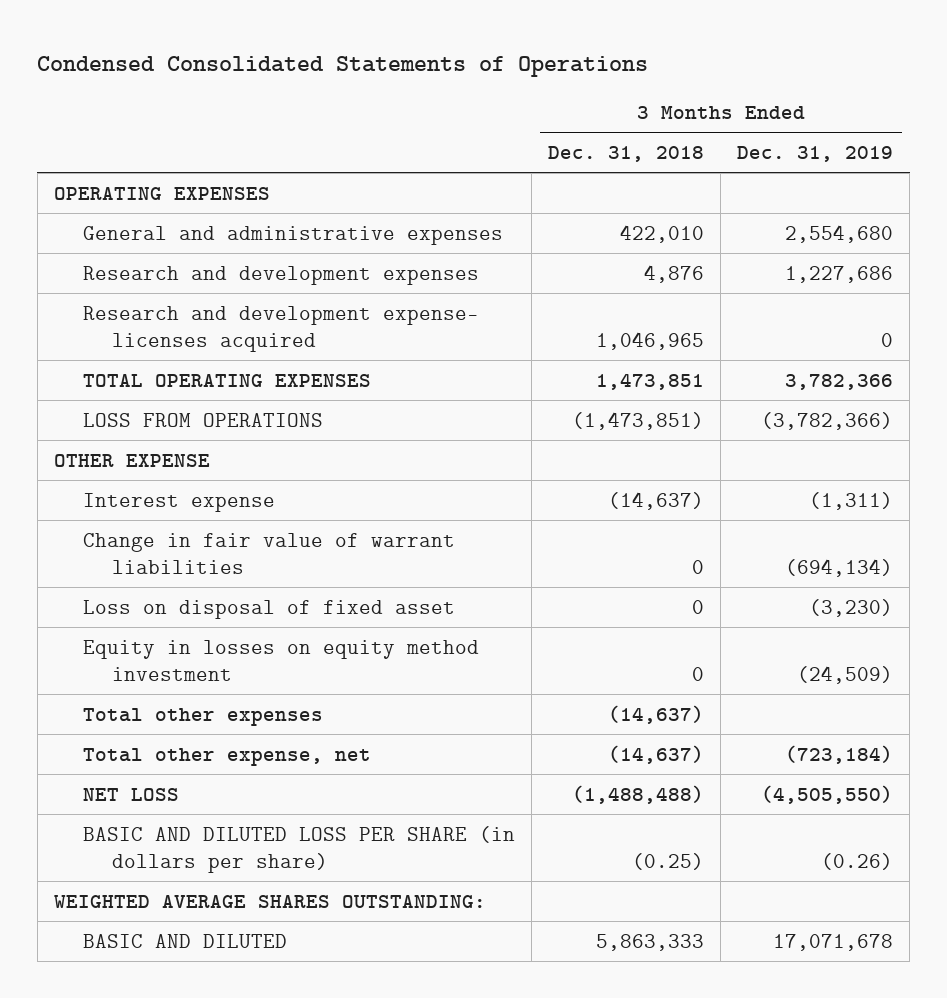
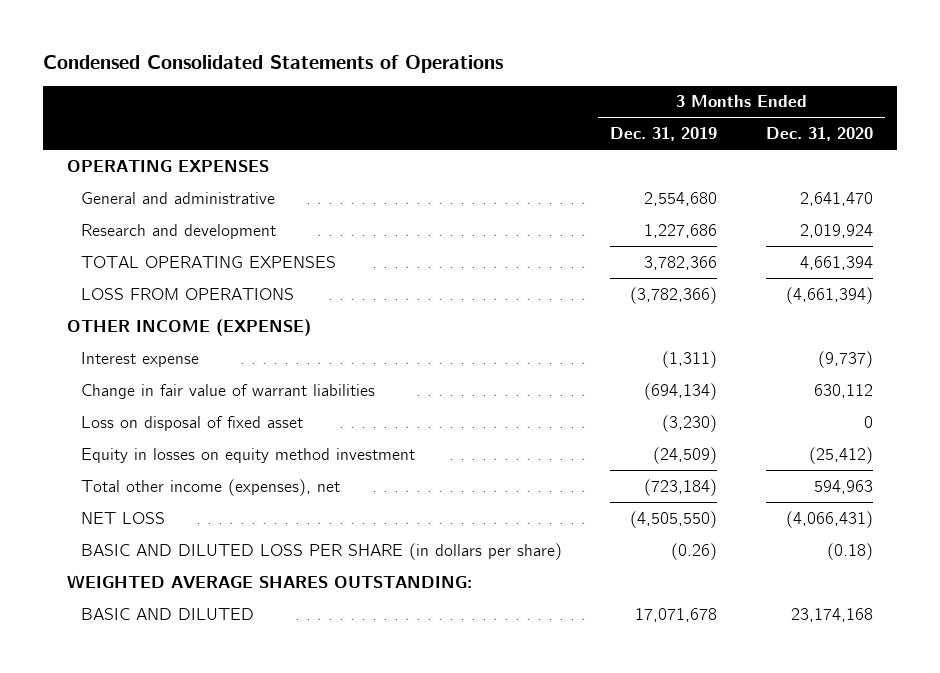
- | 3 Months Ended Dec. 31, 2018 | 3 Months Ended Dec. 31, 2019
+ | 3 Months Ended Dec. 31, 2019 | 3 Months Ended Dec. 31, 2020
- General and administrative expenses | 422,010 | 2,554,680
- Research and development expenses | 4,876 | 1,227,686
- Research and development expense- licenses acquired | 1,046,965 | 0
+ General and administrative | 2,554,680 | 2,641,470
+ Research and development | 1,227,686 | 2,019,924
- OTHER EXPENSE
+ OTHER INCOME (EXPENSE)
- Total other expenses | (14,637) |
- Total other expense, net | (14,637) | (723,184)
+ Total other income (expenses), net | (723,184) | 594,963

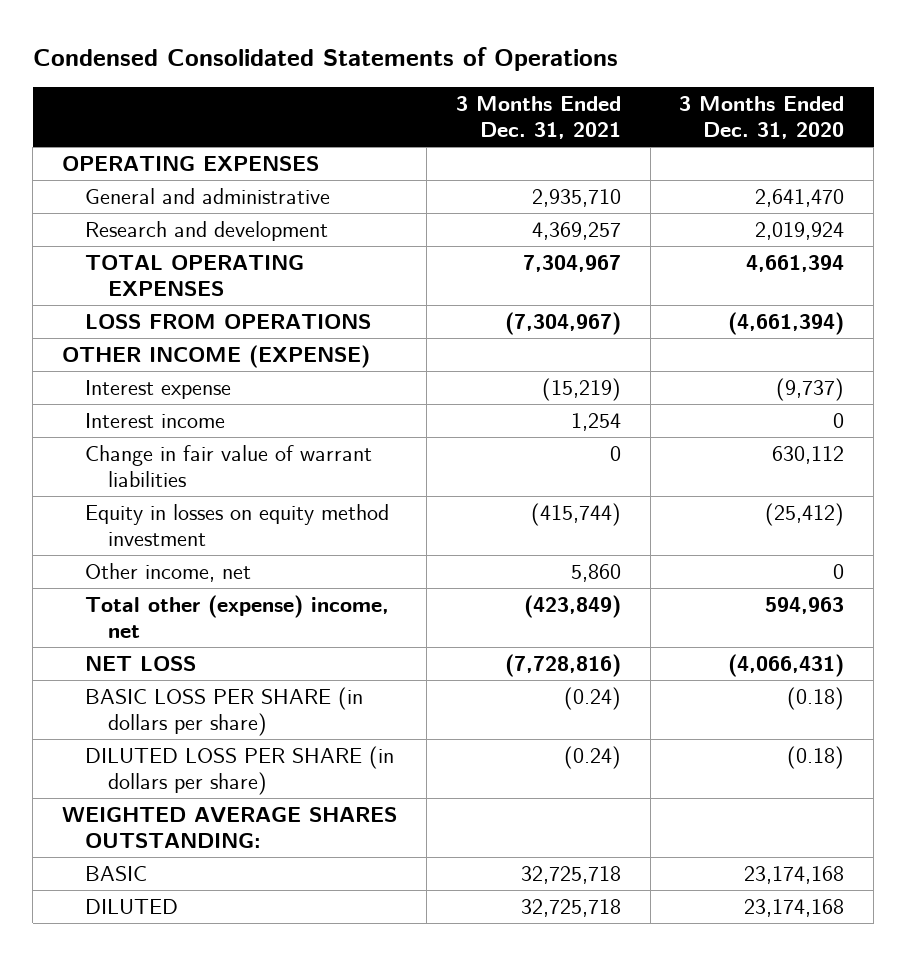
- | 3 Months Ended Dec. 31, 2019 | 3 Months Ended Dec. 31, 2020
+ | 3 Months Ended Dec. 31, 2021 | 3 Months Ended Dec. 31, 2020
+ Interest income | 1,254 | 0
- Loss on disposal of fixed asset | (3,230) | 0
- Total other income (expenses), net | (723,184) | 594,963
+ Other income, net | 5,860 | 0
+ Total other (expense) income, net | (423,849) | 594,963
- BASIC AND DILUTED LOSS PER SHARE (in dollars per share) | (0.26) | (0.18)
+ BASIC LOSS PER SHARE (in dollars per share) | (0.24) | (0.18)
+ DILUTED LOSS PER SHARE (in dollars per share) | (0.24) | (0.18)
- BASIC AND DILUTED | 17,071,678 | 23,174,168
+ BASIC | 32,725,718 | 23,174,168
+ DILUTED | 32,725,718 | 23,174,168

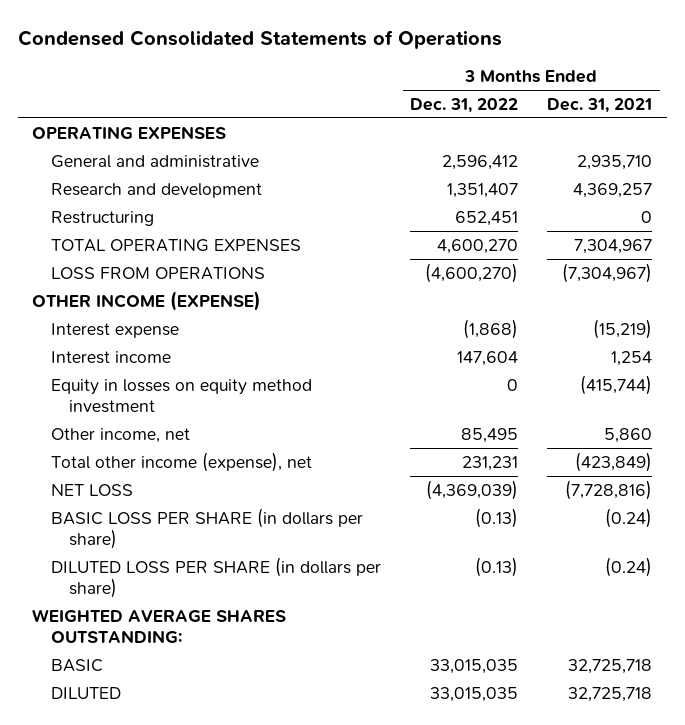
- | 3 Months Ended Dec. 31, 2021 | 3 Months Ended Dec. 31, 2020
+ | 3 Months Ended Dec. 31, 2022 | 3 Months Ended Dec. 31, 2021
+ Restructuring | 652,451 | 0
- Change in fair value of warrant liabilities | 0 | 630,112
- Total other (expense) income, net | (423,849) | 594,963
+ Total other income (expense), net | 231,231 | (423,849)

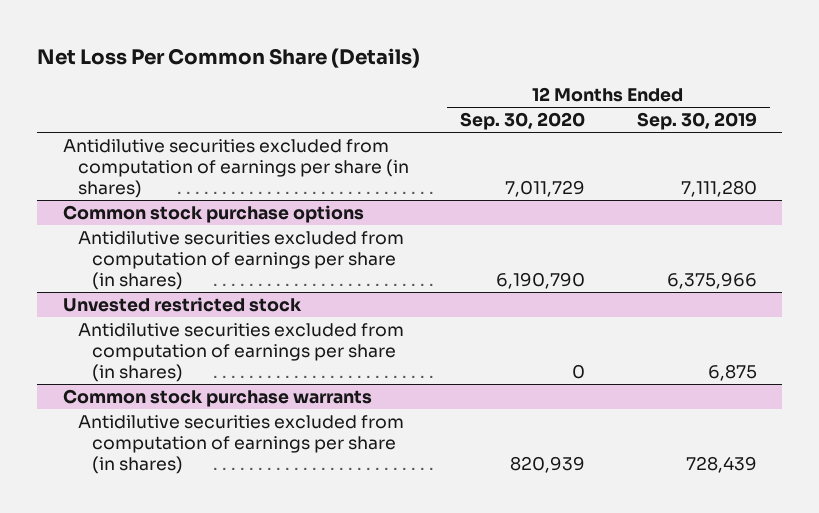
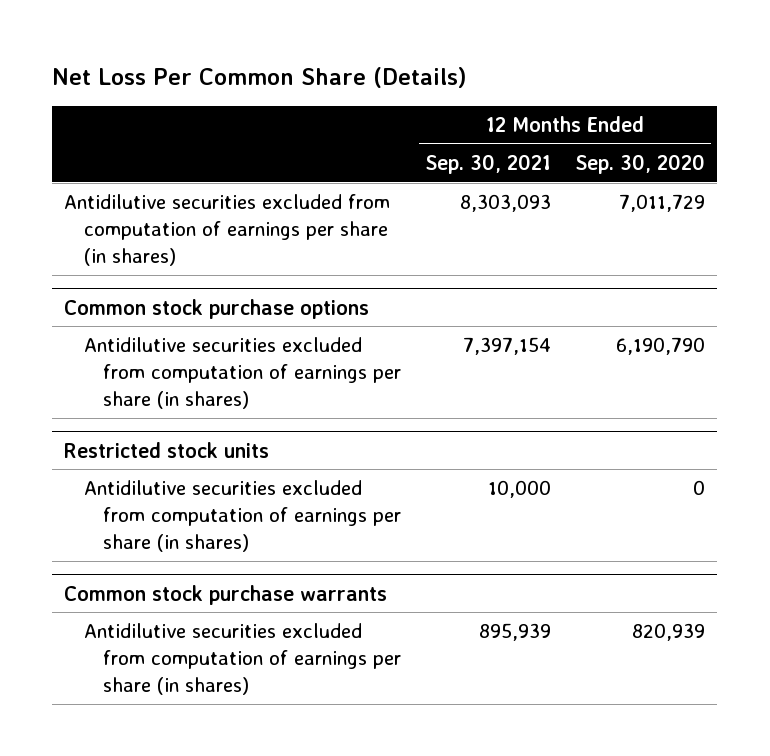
- | 12 Months Ended Sep. 30, 2020 | 12 Months Ended Sep. 30, 2019
+ | 12 Months Ended Sep. 30, 2021 | 12 Months Ended Sep. 30, 2020
- Unvested restricted stock
+ Restricted stock units

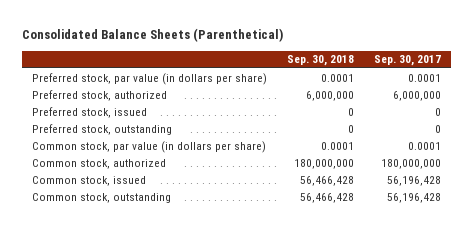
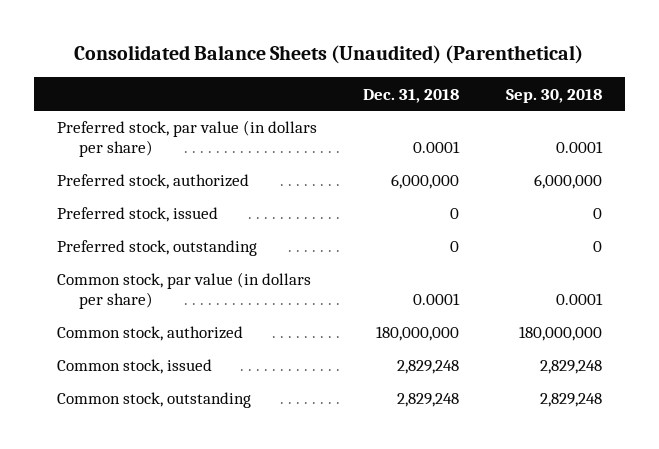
- Consolidated Balance Sheets (Parenthetical)
+ Consolidated Balance Sheets (Unaudited) (Parenthetical)
- | Sep. 30, 2018 | Sep. 30, 2017
+ | Dec. 31, 2018 | Sep. 30, 2018
- Common stock, issued | 56,466,428 | 56,196,428
- Common stock, outstanding | 56,466,428 | 56,196,428
+ Common stock, issued | 2,829,248 | 2,829,248
+ Common stock, outstanding | 2,829,248 | 2,829,248

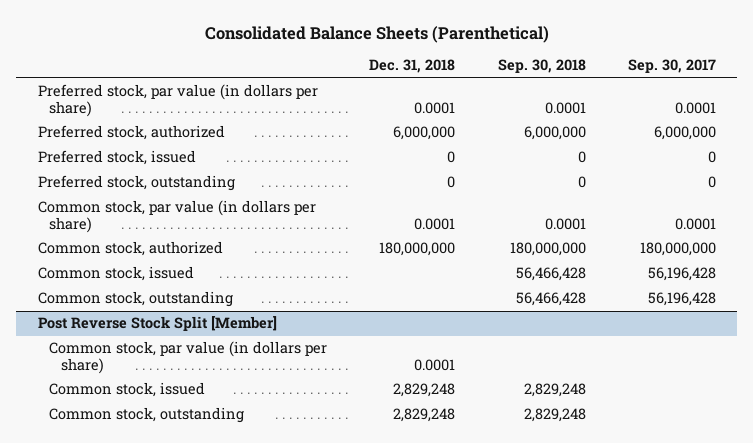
- Consolidated Balance Sheets (Unaudited) (Parenthetical)
+ Consolidated Balance Sheets (Parenthetical)
- | Dec. 31, 2018 | Sep. 30, 2018
+ | Dec. 31, 2018 | Sep. 30, 2018 | Sep. 30, 2017
+ Common stock, issued | | 56,466,428 | 56,196,428
+ Common stock, outstanding | | 56,466,428 | 56,196,428
+ Post Reverse Stock Split [Member]
+ Common stock, par value (in dollars per share) | 0.0001 | |

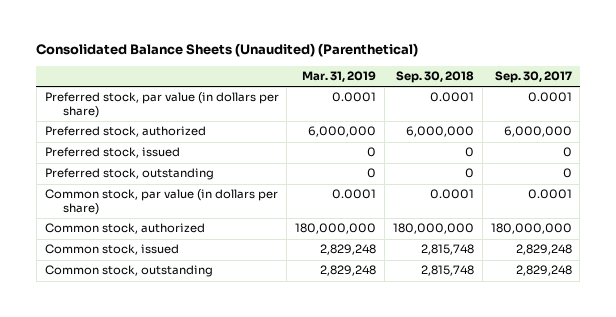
- Consolidated Balance Sheets (Parenthetical)
+ Consolidated Balance Sheets (Unaudited) (Parenthetical)
- | Dec. 31, 2018 | Sep. 30, 2018 | Sep. 30, 2017
+ | Mar. 31, 2019 | Sep. 30, 2018 | Sep. 30, 2017
- Common stock, issued | | 56,466,428 | 56,196,428
- Common stock, outstanding | | 56,466,428 | 56,196,428
- Post Reverse Stock Split [Member]
- Common stock, par value (in dollars per share) | 0.0001 | |
- Common stock, issued | 2,829,248 | 2,829,248 |
- Common stock, outstanding | 2,829,248 | 2,829,248 |
+ Common stock, issued | 2,829,248 | 2,815,748 | 2,829,248
+ Common stock, outstanding | 2,829,248 | 2,815,748 | 2,829,248

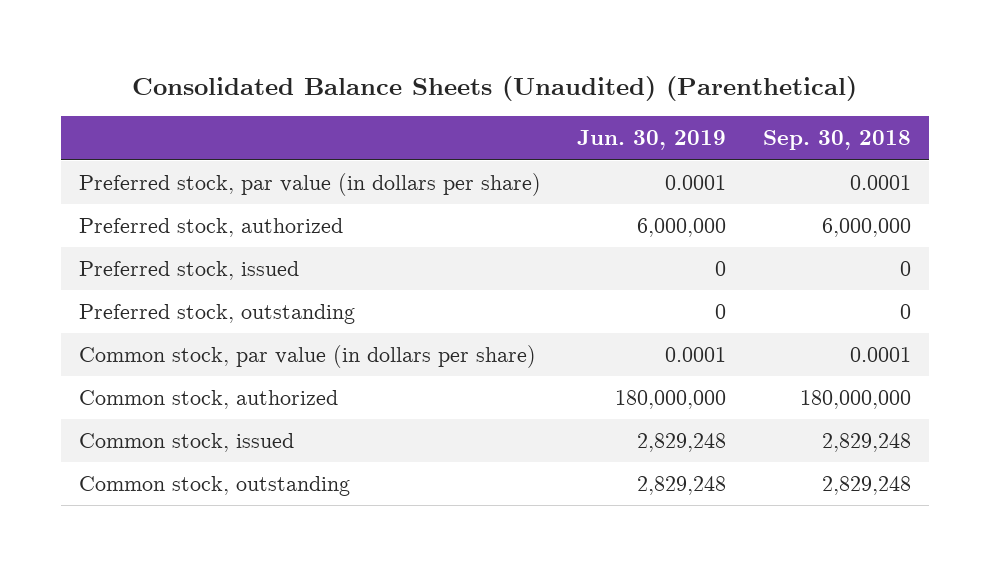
- | Mar. 31, 2019 | Sep. 30, 2018 | Sep. 30, 2017
+ | Jun. 30, 2019 | Sep. 30, 2018
- Common stock, issued | 2,829,248 | 2,815,748 | 2,829,248
- Common stock, outstanding | 2,829,248 | 2,815,748 | 2,829,248
+ Common stock, issued | 2,829,248 | 2,829,248
+ Common stock, outstanding | 2,829,248 | 2,829,248

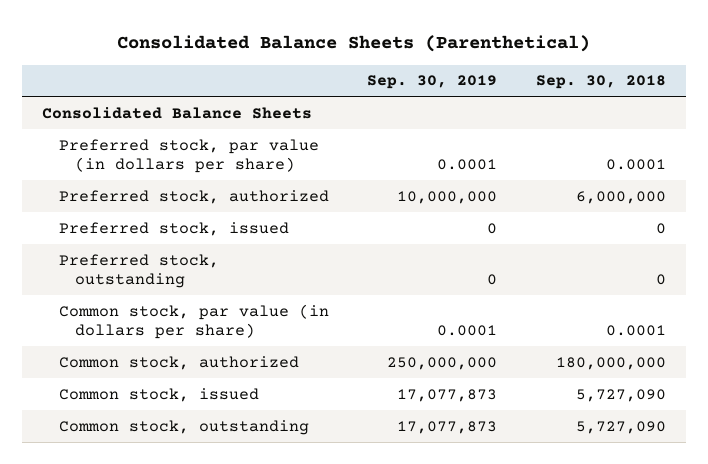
- Consolidated Balance Sheets (Unaudited) (Parenthetical)
+ Consolidated Balance Sheets (Parenthetical)
- | Jun. 30, 2019 | Sep. 30, 2018
+ | Sep. 30, 2019 | Sep. 30, 2018
+ Consolidated Balance Sheets
- Common stock, issued | 2,829,248 | 2,829,248
- Common stock, outstanding | 2,829,248 | 2,829,248
+ Common stock, issued | 17,077,873 | 5,727,090
+ Common stock, outstanding | 17,077,873 | 5,727,090

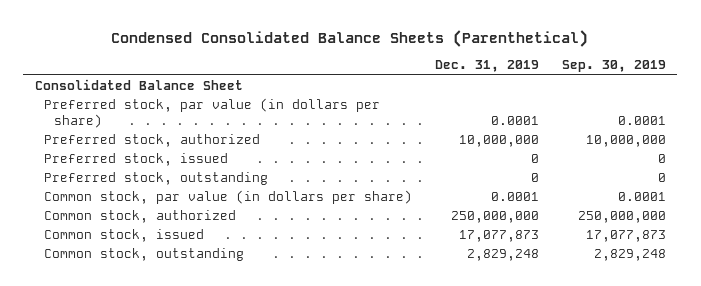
- Consolidated Balance Sheets (Parenthetical)
+ Condensed Consolidated Balance Sheets (Parenthetical)
- | Sep. 30, 2019 | Sep. 30, 2018
+ | Dec. 31, 2019 | Sep. 30, 2019
- Consolidated Balance Sheets
+ Consolidated Balance Sheet
- Common stock, outstanding | 17,077,873 | 5,727,090
+ Common stock, outstanding | 2,829,248 | 2,829,248

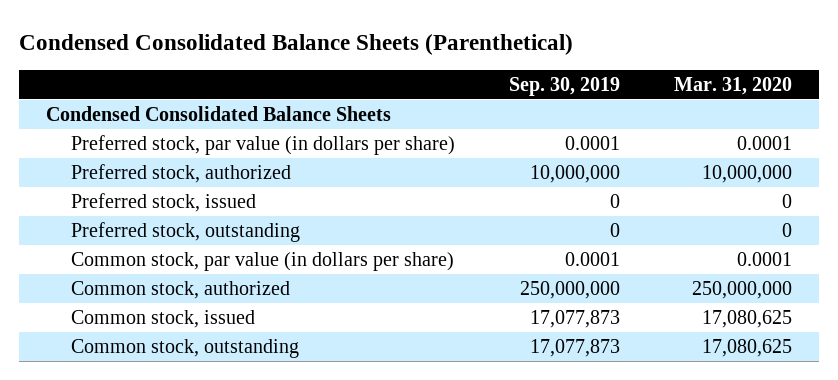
- | Dec. 31, 2019 | Sep. 30, 2019
+ | Sep. 30, 2019 | Mar. 31, 2020
- Consolidated Balance Sheet
+ Condensed Consolidated Balance Sheets
- Common stock, outstanding | 2,829,248 | 2,829,248
+ Common stock, outstanding | 17,077,873 | 17,080,625

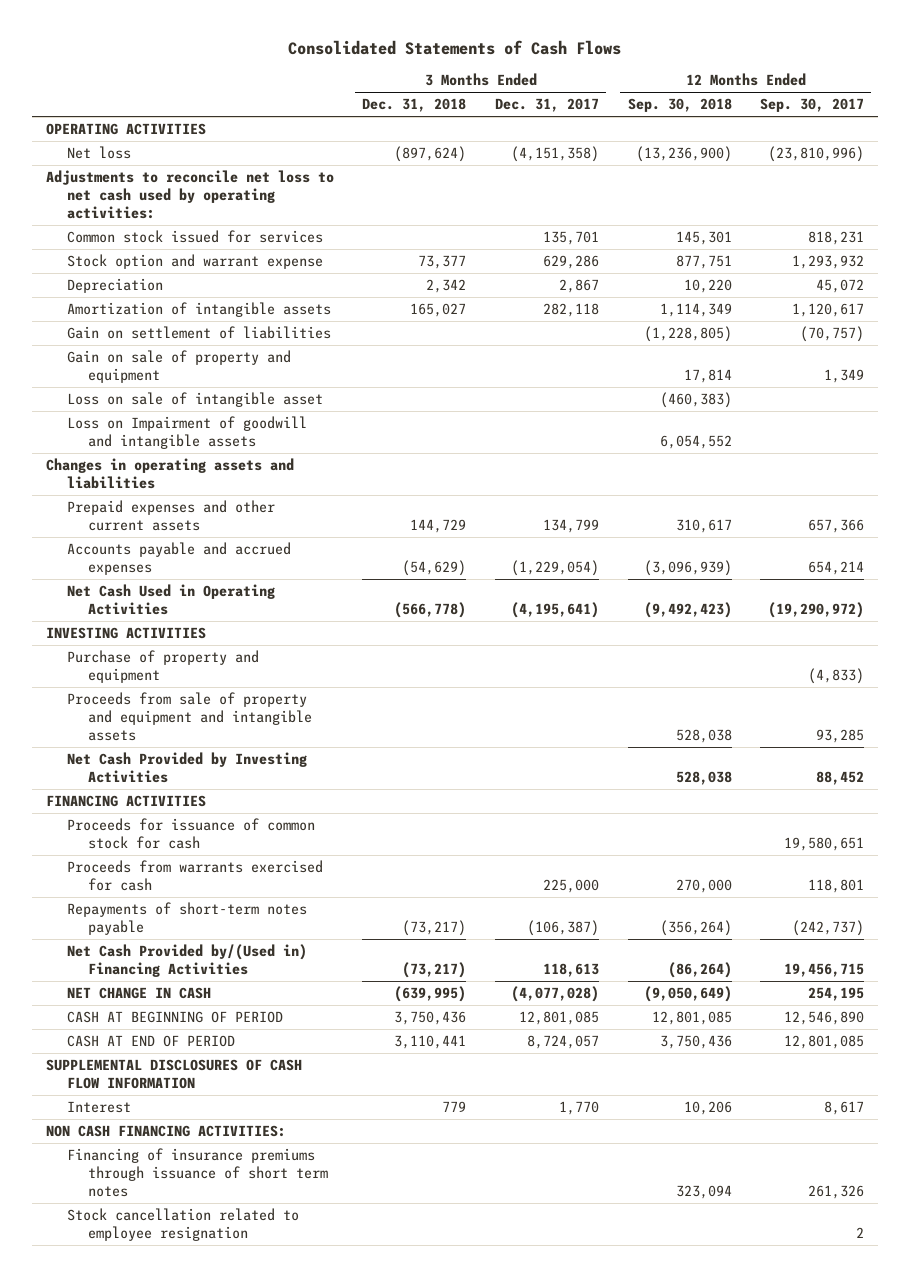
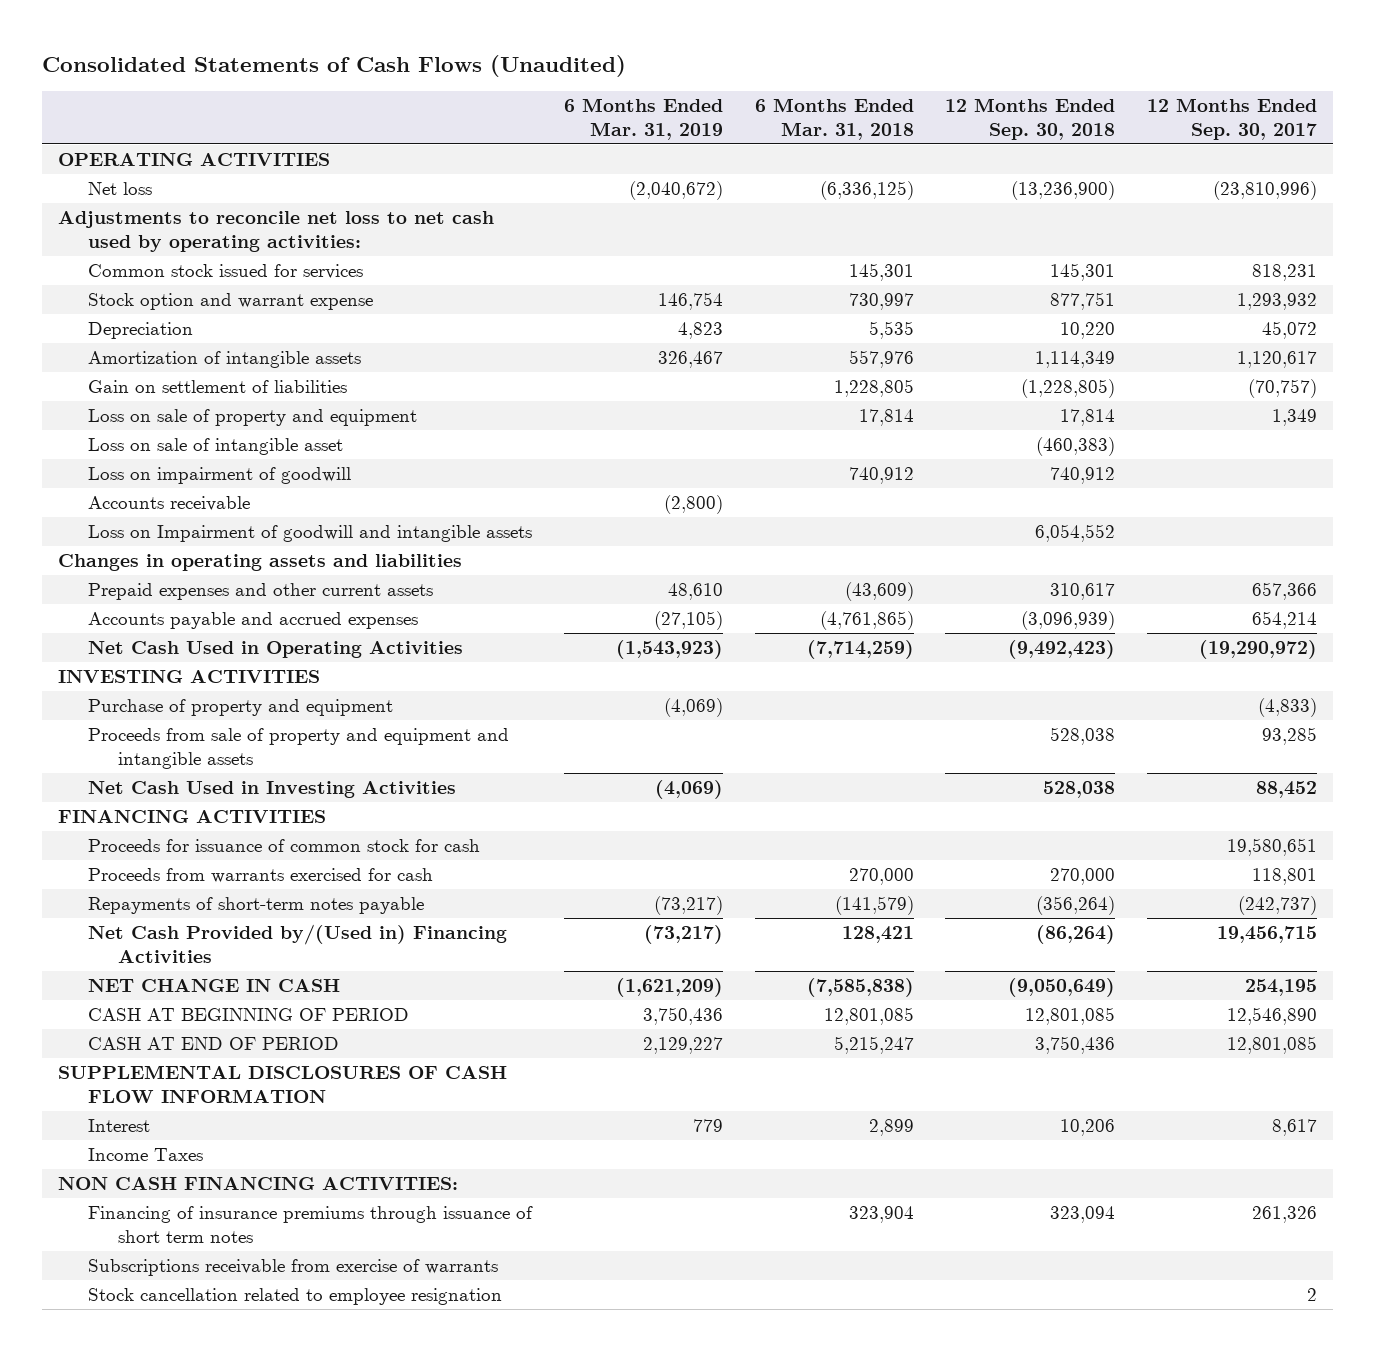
- Consolidated Statements of Cash Flows
+ Consolidated Statements of Cash Flows (Unaudited)
- | 3 Months Ended Dec. 31, 2018 | 3 Months Ended Dec. 31, 2017 | 12 Months Ended Sep. 30, 2018 | 12 Months Ended Sep. 30, 2017
+ | 6 Months Ended Mar. 31, 2019 | 6 Months Ended Mar. 31, 2018 | 12 Months Ended Sep. 30, 2018 | 12 Months Ended Sep. 30, 2017
- Gain on sale of property and equipment | | | 17,814 | 1,349
+ Loss on sale of property and equipment | | 17,814 | 17,814 | 1,349
+ Loss on impairment of goodwill | | 740,912 | 740,912 |
+ Accounts receivable | (2,800) | | |
- Net Cash Provided by Investing Activities | | | 528,038 | 88,452
+ Net Cash Used in Investing Activities | (4,069) | | 528,038 | 88,452
+ Income Taxes
+ Subscriptions receivable from exercise of warrants

